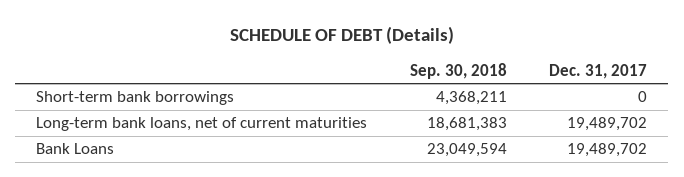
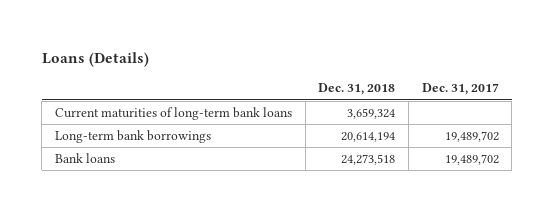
- SCHEDULE OF DEBT (Details)
+ Loans (Details)
- | Sep. 30, 2018 | Dec. 31, 2017
+ | Dec. 31, 2018 | Dec. 31, 2017
- Short-term bank borrowings | 4,368,211 | 0
- Long-term bank loans, net of current maturities | 18,681,383 | 19,489,702
- Bank Loans | 23,049,594 | 19,489,702
+ Current maturities of long-term bank loans | 3,659,324 |
+ Long-term bank borrowings | 20,614,194 | 19,489,702
+ Bank loans | 24,273,518 | 19,489,702

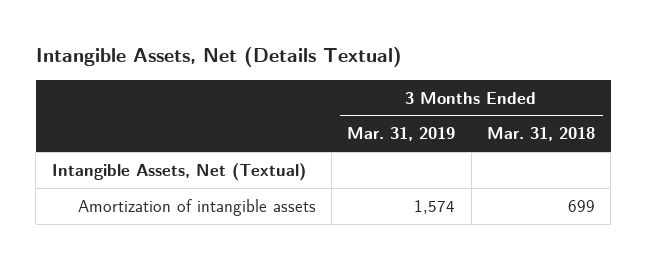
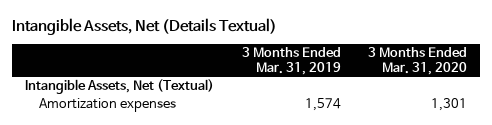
- | 3 Months Ended Mar. 31, 2019 | 3 Months Ended Mar. 31, 2018
+ | 3 Months Ended Mar. 31, 2019 | 3 Months Ended Mar. 31, 2020
- Amortization of intangible assets | 1,574 | 699
+ Amortization expenses | 1,574 | 1,301

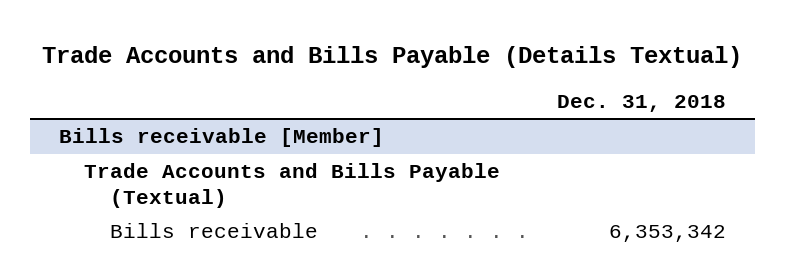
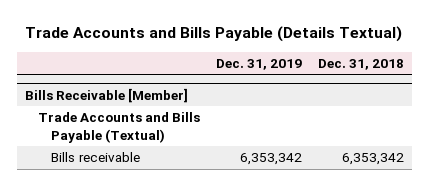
- | Dec. 31, 2018
+ | Dec. 31, 2019 | Dec. 31, 2018
- Bills receivable [Member]
+ Bills Receivable [Member]

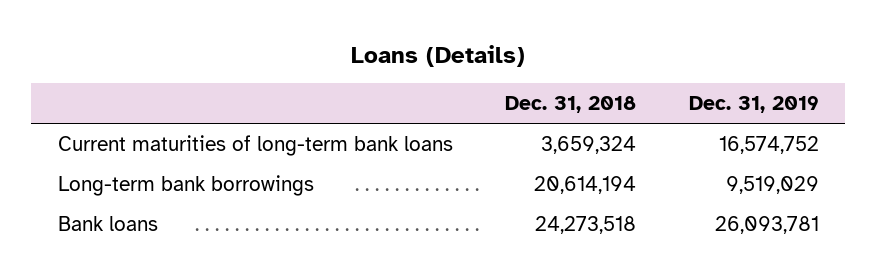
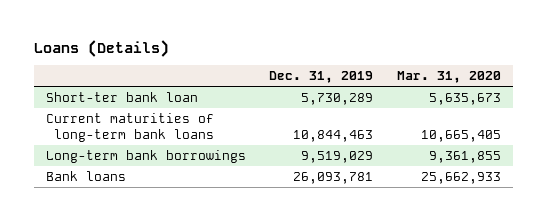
- | Dec. 31, 2018 | Dec. 31, 2019
+ | Dec. 31, 2019 | Mar. 31, 2020
- Current maturities of long-term bank loans | 3,659,324 | 16,574,752
+ Short-ter bank loan | 5,730,289 | 5,635,673
+ Current maturities of long-term bank loans | 10,844,463 | 10,665,405

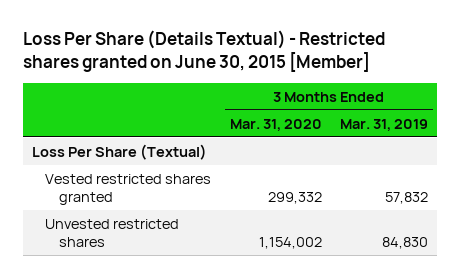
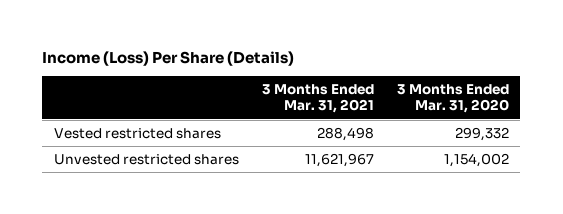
- Loss Per Share (Details Textual) - Restricted shares granted on June 30, 2015 [Member]
+ Income (Loss) Per Share (Details)
- | 3 Months Ended Mar. 31, 2020 | 3 Months Ended Mar. 31, 2019
+ | 3 Months Ended Mar. 31, 2021 | 3 Months Ended Mar. 31, 2020
- Loss Per Share (Textual)
- Vested restricted shares granted | 299,332 | 57,832
+ Vested restricted shares | 288,498 | 299,332

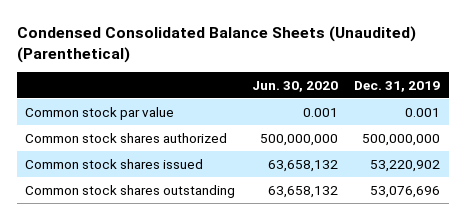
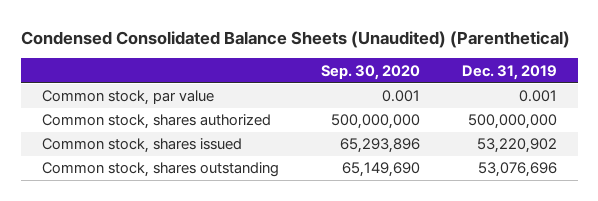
- | Jun. 30, 2020 | Dec. 31, 2019
+ | Sep. 30, 2020 | Dec. 31, 2019
- Common stock par value | 0.001 | 0.001
- Common stock shares authorized | 500,000,000 | 500,000,000
- Common stock shares issued | 63,658,132 | 53,220,902
- Common stock shares outstanding | 63,658,132 | 53,076,696
+ Common stock, par value | 0.001 | 0.001
+ Common stock, shares authorized | 500,000,000 | 500,000,000
+ Common stock, shares issued | 65,293,896 | 53,220,902
+ Common stock, shares outstanding | 65,149,690 | 53,076,696

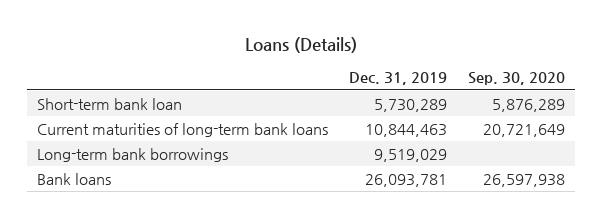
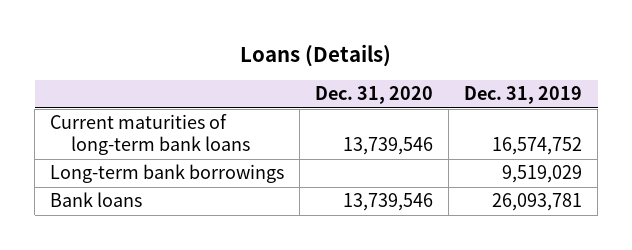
- | Dec. 31, 2019 | Sep. 30, 2020
+ | Dec. 31, 2020 | Dec. 31, 2019
- Short-term bank loan | 5,730,289 | 5,876,289
- Current maturities of long-term bank loans | 10,844,463 | 20,721,649
+ Current maturities of long-term bank loans | 13,739,546 | 16,574,752

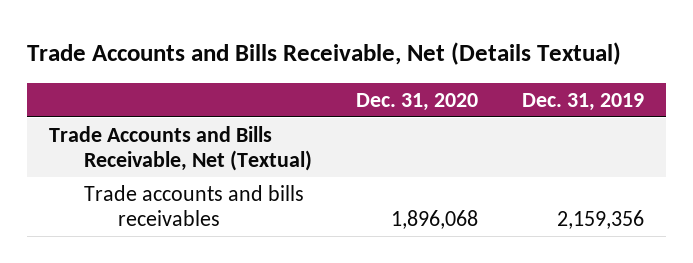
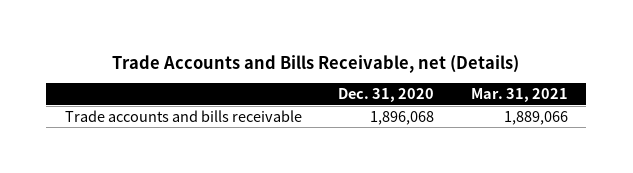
- Trade Accounts and Bills Receivable, Net (Details Textual)
+ Trade Accounts and Bills Receivable, net (Details)
- | Dec. 31, 2020 | Dec. 31, 2019
+ | Dec. 31, 2020 | Mar. 31, 2021
- Trade Accounts and Bills Receivable, Net (Textual)
- Trade accounts and bills receivables | 1,896,068 | 2,159,356
+ Trade accounts and bills receivable | 1,896,068 | 1,889,066

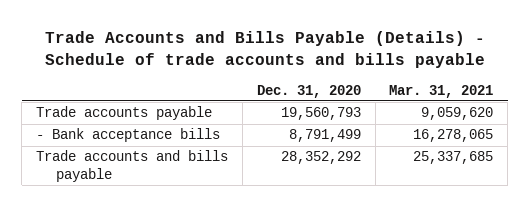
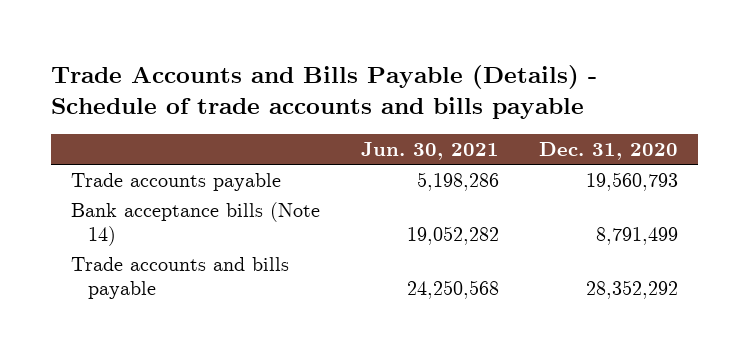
- | Dec. 31, 2020 | Mar. 31, 2021
+ | Jun. 30, 2021 | Dec. 31, 2020
- - Bank acceptance bills | 8,791,499 | 16,278,065
+ Bank acceptance bills (Note 14) | 19,052,282 | 8,791,499

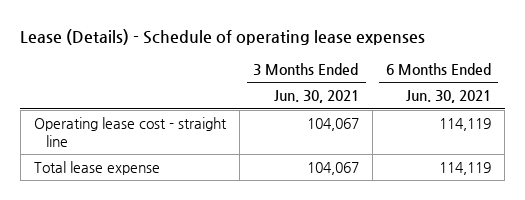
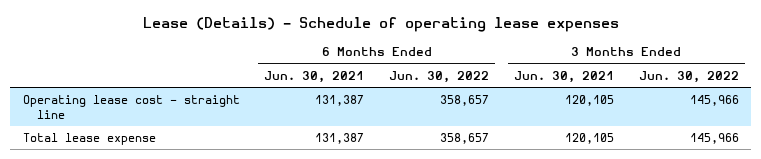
- | 3 Months Ended Jun. 30, 2021 | 6 Months Ended Jun. 30, 2021
+ | 6 Months Ended Jun. 30, 2021 | 6 Months Ended Jun. 30, 2022 | 3 Months Ended Jun. 30, 2021 | 3 Months Ended Jun. 30, 2022
- Operating lease cost - straight line | 104,067 | 114,119
- Total lease expense | 104,067 | 114,119
+ Operating lease cost - straight line | 131,387 | 358,657 | 120,105 | 145,966
+ Total lease expense | 131,387 | 358,657 | 120,105 | 145,966

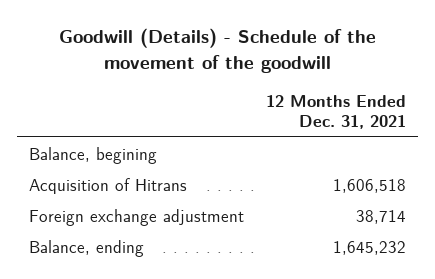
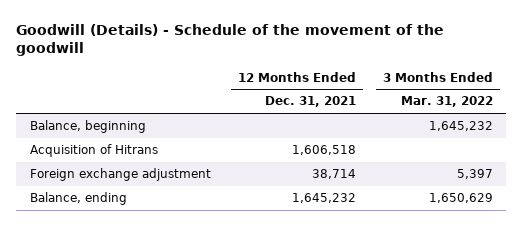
- | 12 Months Ended Dec. 31, 2021
+ | 12 Months Ended Dec. 31, 2021 | 3 Months Ended Mar. 31, 2022
- Balance, begining
+ Balance, beginning | | 1,645,232

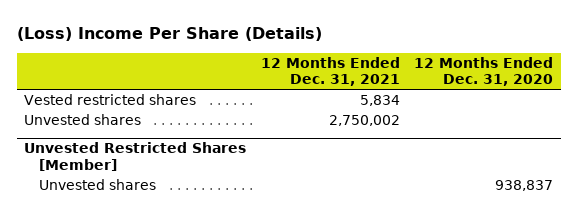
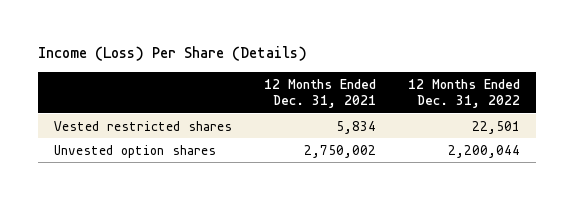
- (Loss) Income Per Share (Details)
+ Income (Loss) Per Share (Details)
- | 12 Months Ended Dec. 31, 2021 | 12 Months Ended Dec. 31, 2020
+ | 12 Months Ended Dec. 31, 2021 | 12 Months Ended Dec. 31, 2022
- Unvested shares | 2,750,002 |
- Unvested Restricted Shares [Member]
- Unvested shares | | 938,837
+ Unvested option shares | 2,750,002 | 2,200,044

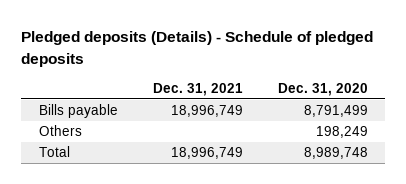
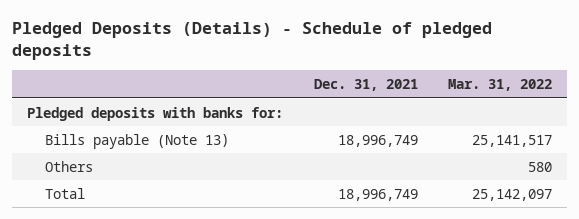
- Pledged deposits (Details) - Schedule of pledged deposits
+ Pledged Deposits (Details) - Schedule of pledged deposits
- | Dec. 31, 2021 | Dec. 31, 2020
+ | Dec. 31, 2021 | Mar. 31, 2022
- Bills payable | 18,996,749 | 8,791,499
+ Pledged deposits with banks for:
+ Bills payable (Note 13) | 18,996,749 | 25,141,517

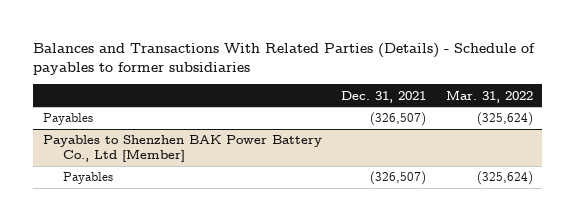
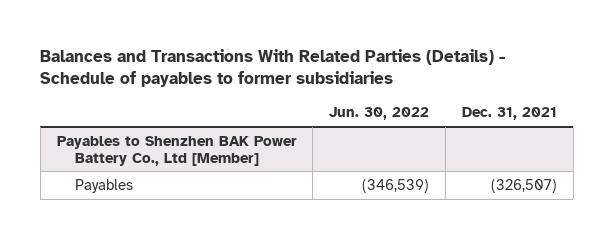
- | Dec. 31, 2021 | Mar. 31, 2022
+ | Jun. 30, 2022 | Dec. 31, 2021
- Payables | (326,507) | (325,624)

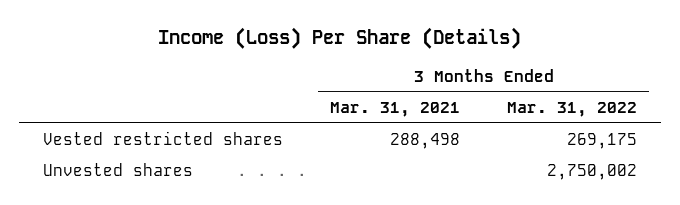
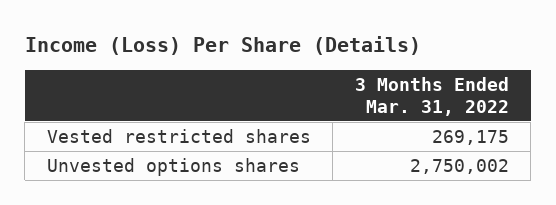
- | 3 Months Ended Mar. 31, 2021 | 3 Months Ended Mar. 31, 2022
+ | 3 Months Ended Mar. 31, 2022
- Unvested shares | | 2,750,002
+ Unvested options shares | 2,750,002

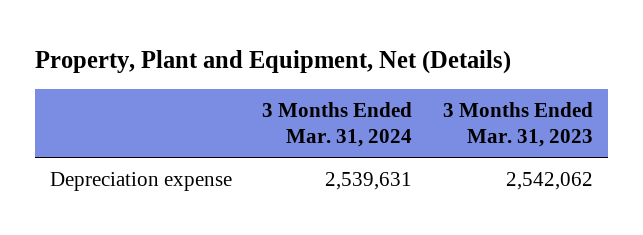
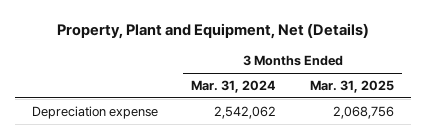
- | 3 Months Ended Mar. 31, 2024 | 3 Months Ended Mar. 31, 2023
+ | 3 Months Ended Mar. 31, 2024 | 3 Months Ended Mar. 31, 2025
- Depreciation expense | 2,539,631 | 2,542,062
+ Depreciation expense | 2,542,062 | 2,068,756

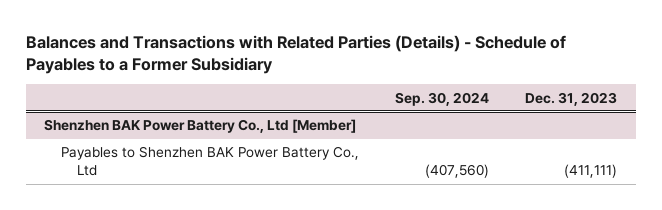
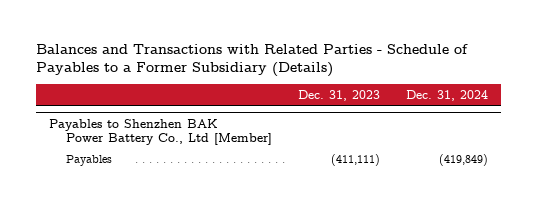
- Balances and Transactions with Related Parties (Details) - Schedule of Payables to a Former Subsidiary
+ Balances and Transactions with Related Parties - Schedule of Payables to a Former Subsidiary (Details)
- | Sep. 30, 2024 | Dec. 31, 2023
+ | Dec. 31, 2023 | Dec. 31, 2024
- Shenzhen BAK Power Battery Co., Ltd [Member]
- Payables to Shenzhen BAK Power Battery Co., Ltd | (407,560) | (411,111)
+ Payables to Shenzhen BAK Power Battery Co., Ltd [Member]
+ Payables | (411,111) | (419,849)

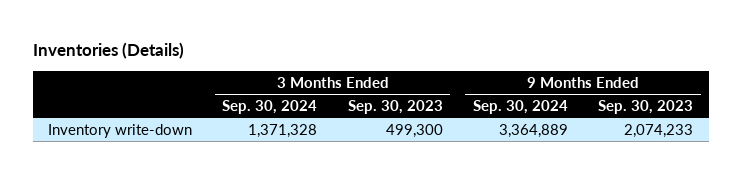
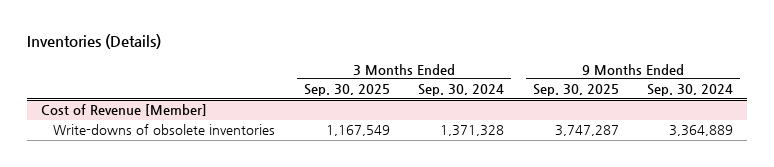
- | 3 Months Ended Sep. 30, 2024 | 3 Months Ended Sep. 30, 2023 | 9 Months Ended Sep. 30, 2024 | 9 Months Ended Sep. 30, 2023
+ | 3 Months Ended Sep. 30, 2025 | 3 Months Ended Sep. 30, 2024 | 9 Months Ended Sep. 30, 2025 | 9 Months Ended Sep. 30, 2024
- Inventory write-down | 1,371,328 | 499,300 | 3,364,889 | 2,074,233
+ Cost of Revenue [Member]
+ Write-downs of obsolete inventories | 1,167,549 | 1,371,328 | 3,747,287 | 3,364,889

